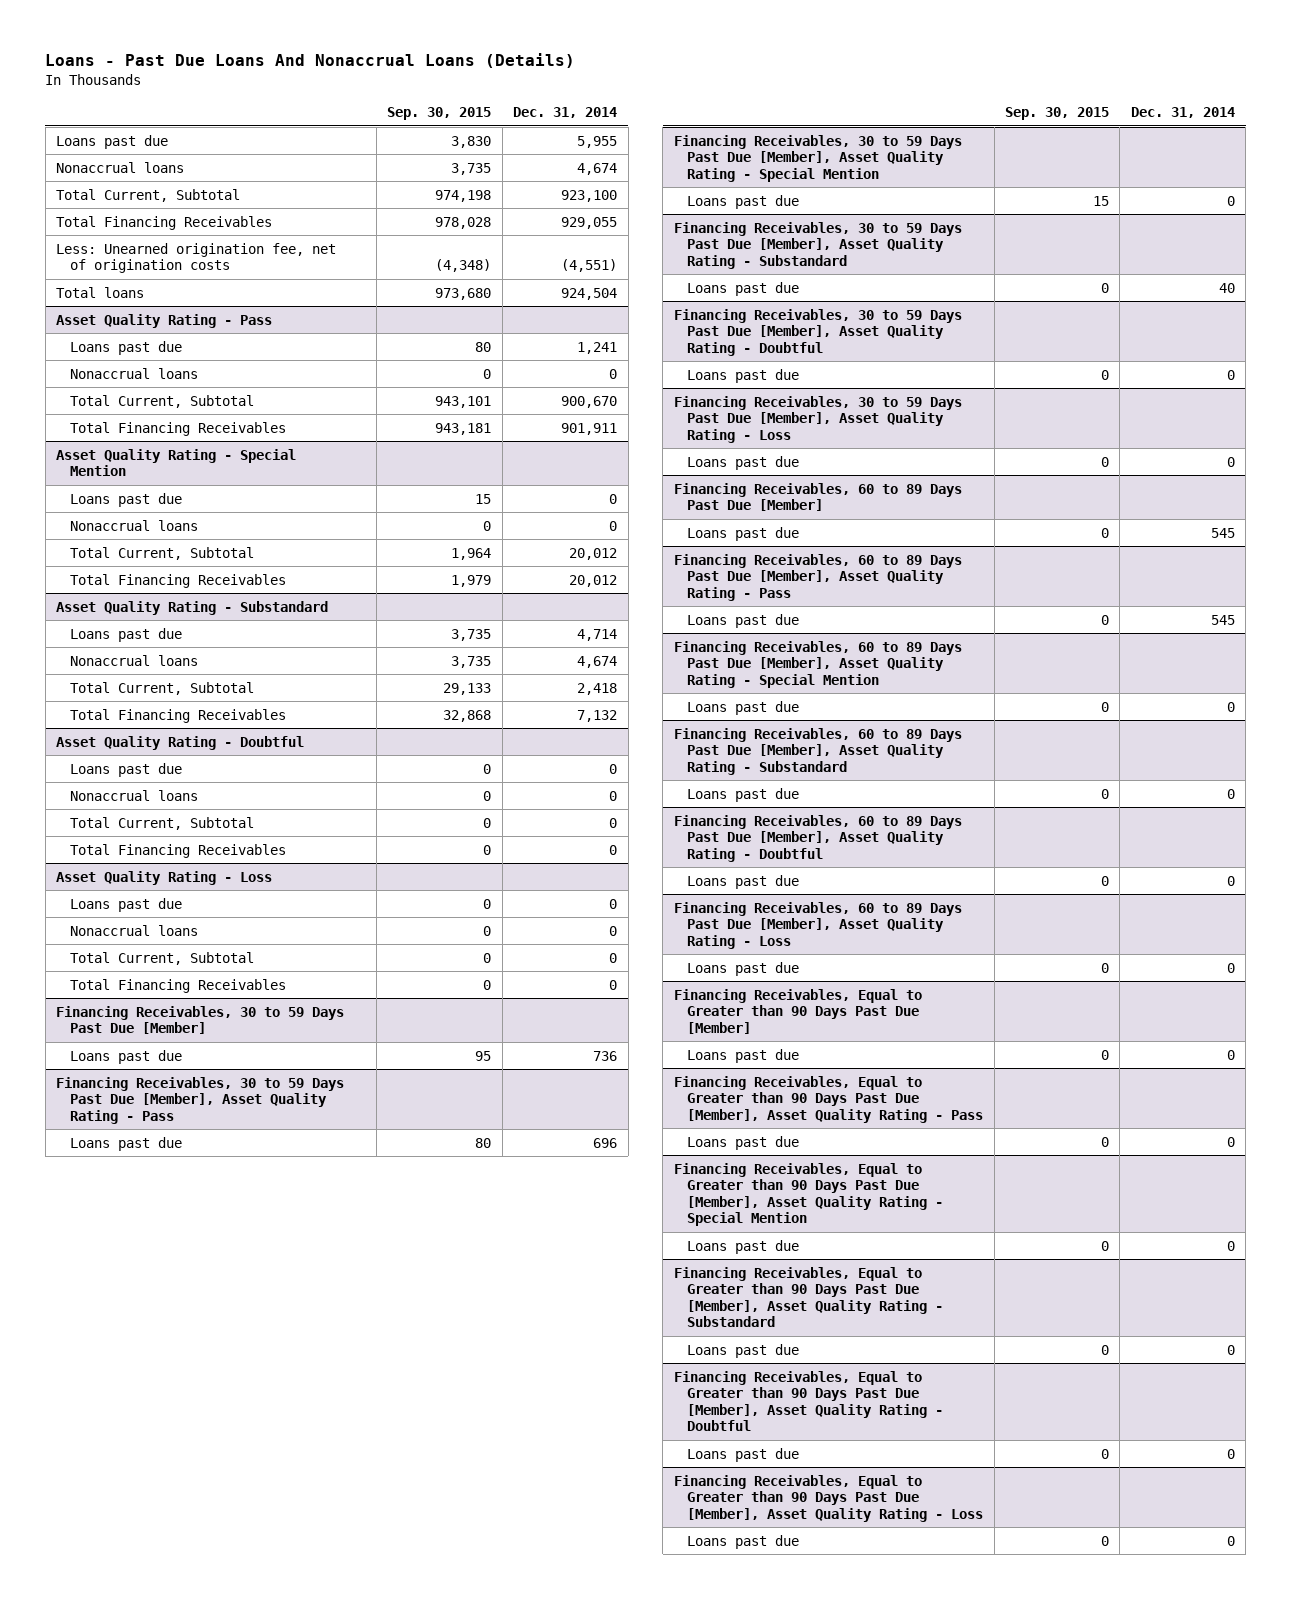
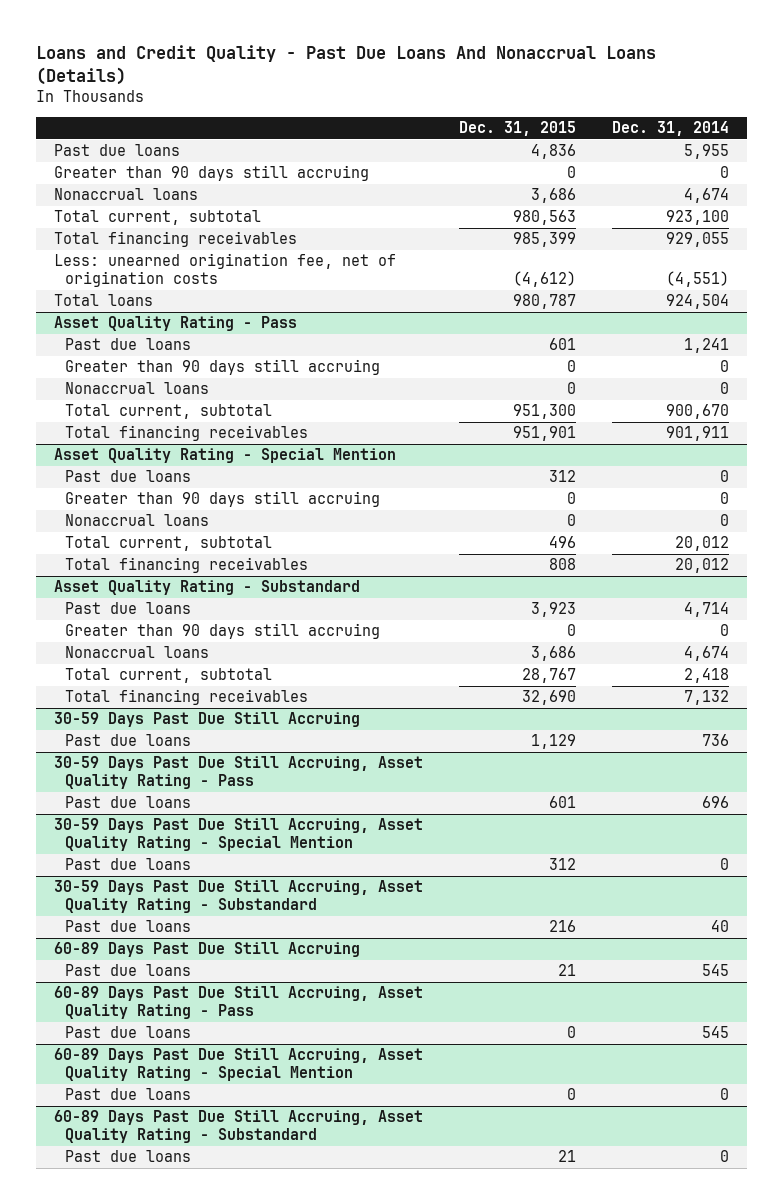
- Loans - Past Due Loans And Nonaccrual Loans (Details)
+ Loans and Credit Quality - Past Due Loans And Nonaccrual Loans (Details)
- | Sep. 30, 2015 | Dec. 31, 2014
+ | Dec. 31, 2015 | Dec. 31, 2014
- Loans past due | 3,830 | 5,955
+ Past due loans | 4,836 | 5,955
+ Greater than 90 days still accruing | 0 | 0
- Total Current, Subtotal | 974,198 | 923,100
- Total Financing Receivables | 978,028 | 929,055
- Less: Unearned origination fee, net of origination costs | (4,348) | (4,551)
+ Total current, subtotal | 980,563 | 923,100
+ Total financing receivables | 985,399 | 929,055
+ Less: unearned origination fee, net of origination costs | (4,612) | (4,551)
@ Asset Quality Rating - Pass
- Loans past due | 80 | 1,241
+ Past due loans | 601 | 1,241
+ Greater than 90 days still accruing | 0 | 0
- Total Current, Subtotal | 943,101 | 900,670
- Total Financing Receivables | 943,181 | 901,911
+ Total current, subtotal | 951,300 | 900,670
+ Total financing receivables | 951,901 | 901,911
@ Asset Quality Rating - Special Mention
- Loans past due | 15 | 0
+ Past due loans | 312 | 0
+ Greater than 90 days still accruing | 0 | 0
- Total Current, Subtotal | 1,964 | 20,012
- Total Financing Receivables | 1,979 | 20,012
+ Total current, subtotal | 496 | 20,012
+ Total financing receivables | 808 | 20,012
@ Asset Quality Rating - Substandard
- Loans past due | 3,735 | 4,714
+ Past due loans | 3,923 | 4,714
+ Greater than 90 days still accruing | 0 | 0
- Total Current, Subtotal | 29,133 | 2,418
- Total Financing Receivables | 32,868 | 7,132
- Asset Quality Rating - Doubtful
- Loans past due | 0 | 0
- Nonaccrual loans | 0 | 0
- Total Current, Subtotal | 0 | 0
- Total Financing Receivables | 0 | 0
- Asset Quality Rating - Loss
- Loans past due | 0 | 0
- Nonaccrual loans | 0 | 0
- Total Current, Subtotal | 0 | 0
- Total Financing Receivables | 0 | 0
- Financing Receivables, 30 to 59 Days Past Due [Member]
- Loans past due | 95 | 736
- Financing Receivables, 30 to 59 Days Past Due [Member], Asset Quality Rating - Pass
- Loans past due | 80 | 696
- Financing Receivables, 30 to 59 Days Past Due [Member], Asset Quality Rating - Special Mention
- Loans past due | 15 | 0
- Financing Receivables, 30 to 59 Days Past Due [Member], Asset Quality Rating - Substandard
- Loans past due | 0 | 40
- Financing Receivables, 30 to 59 Days Past Due [Member], Asset Quality Rating - Doubtful
- Loans past due | 0 | 0
- Financing Receivables, 30 to 59 Days Past Due [Member], Asset Quality Rating - Loss
- Loans past due | 0 | 0
- Financing Receivables, 60 to 89 Days Past Due [Member]
- Loans past due | 0 | 545
- Financing Receivables, 60 to 89 Days Past Due [Member], Asset Quality Rating - Pass
- Loans past due | 0 | 545
- Financing Receivables, 60 to 89 Days Past Due [Member], Asset Quality Rating - Special Mention
- Loans past due | 0 | 0
- Financing Receivables, 60 to 89 Days Past Due [Member], Asset Quality Rating - Substandard
- Loans past due | 0 | 0
- Financing Receivables, 60 to 89 Days Past Due [Member], Asset Quality Rating - Doubtful
- Loans past due | 0 | 0
- Financing Receivables, 60 to 89 Days Past Due [Member], Asset Quality Rating - Loss
- Loans past due | 0 | 0
- Financing Receivables, Equal to Greater than 90 Days Past Due [Member]
- Loans past due | 0 | 0
- Financing Receivables, Equal to Greater than 90 Days Past Due [Member], Asset Quality Rating - Pass
- Loans past due | 0 | 0
- Financing Receivables, Equal to Greater than 90 Days Past Due [Member], Asset Quality Rating - Special Mention
- Loans past due | 0 | 0
- Financing Receivables, Equal to Greater than 90 Days Past Due [Member], Asset Quality Rating - Substandard
- Loans past due | 0 | 0
- Financing Receivables, Equal to Greater than 90 Days Past Due [Member], Asset Quality Rating - Doubtful
- Loans past due | 0 | 0
- Financing Receivables, Equal to Greater than 90 Days Past Due [Member], Asset Quality Rating - Loss
- Loans past due | 0 | 0
@ Asset Quality Rating - Substandard
+ Total current, subtotal | 28,767 | 2,418
+ Total financing receivables | 32,690 | 7,132
+ 30-59 Days Past Due Still Accruing
+ Past due loans | 1,129 | 736
+ 30-59 Days Past Due Still Accruing, Asset Quality Rating - Pass
+ Past due loans | 601 | 696
+ 30-59 Days Past Due Still Accruing, Asset Quality Rating - Special Mention
+ Past due loans | 312 | 0
+ 30-59 Days Past Due Still Accruing, Asset Quality Rating - Substandard
+ Past due loans | 216 | 40
+ 60-89 Days Past Due Still Accruing
+ Past due loans | 21 | 545
+ 60-89 Days Past Due Still Accruing, Asset Quality Rating - Pass
+ Past due loans | 0 | 545
+ 60-89 Days Past Due Still Accruing, Asset Quality Rating - Special Mention
+ Past due loans | 0 | 0
+ 60-89 Days Past Due Still Accruing, Asset Quality Rating - Substandard
+ Past due loans | 21 | 0

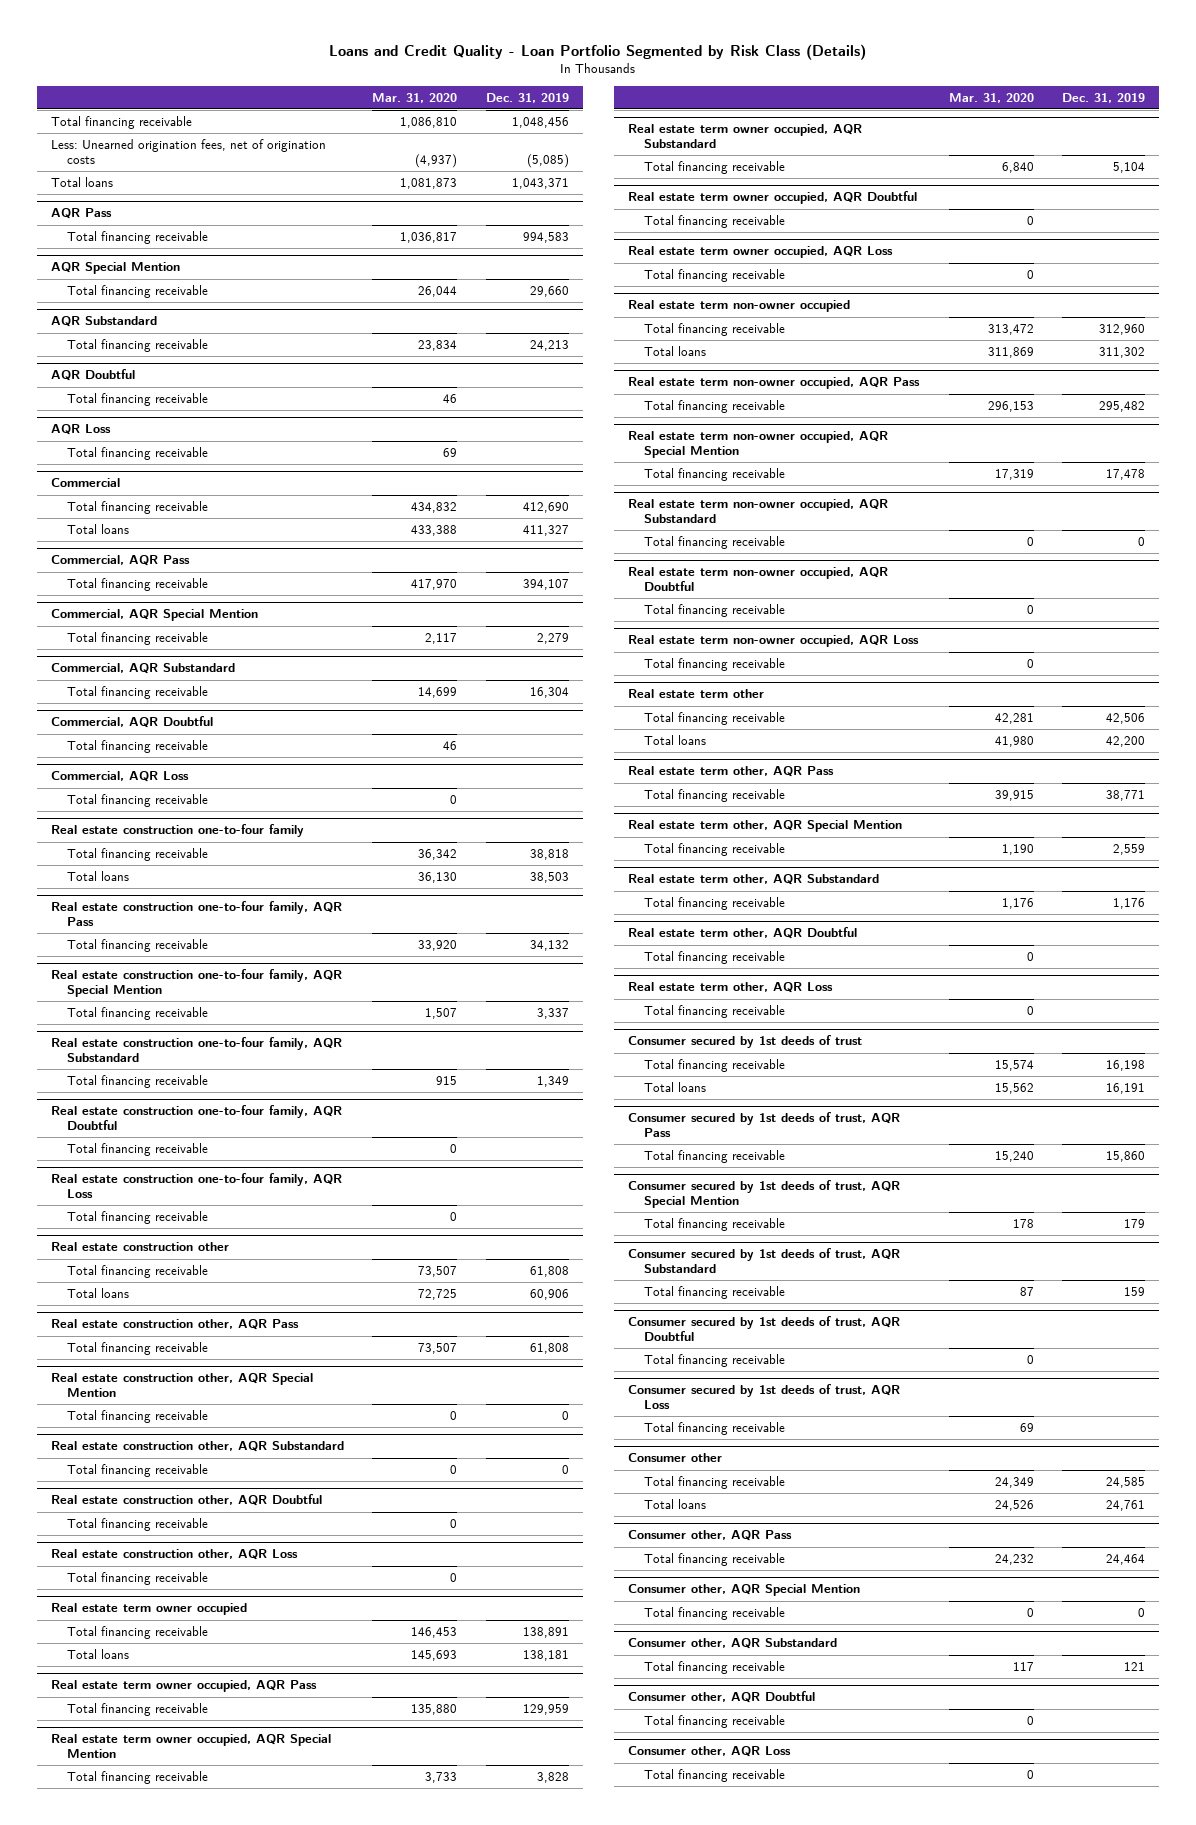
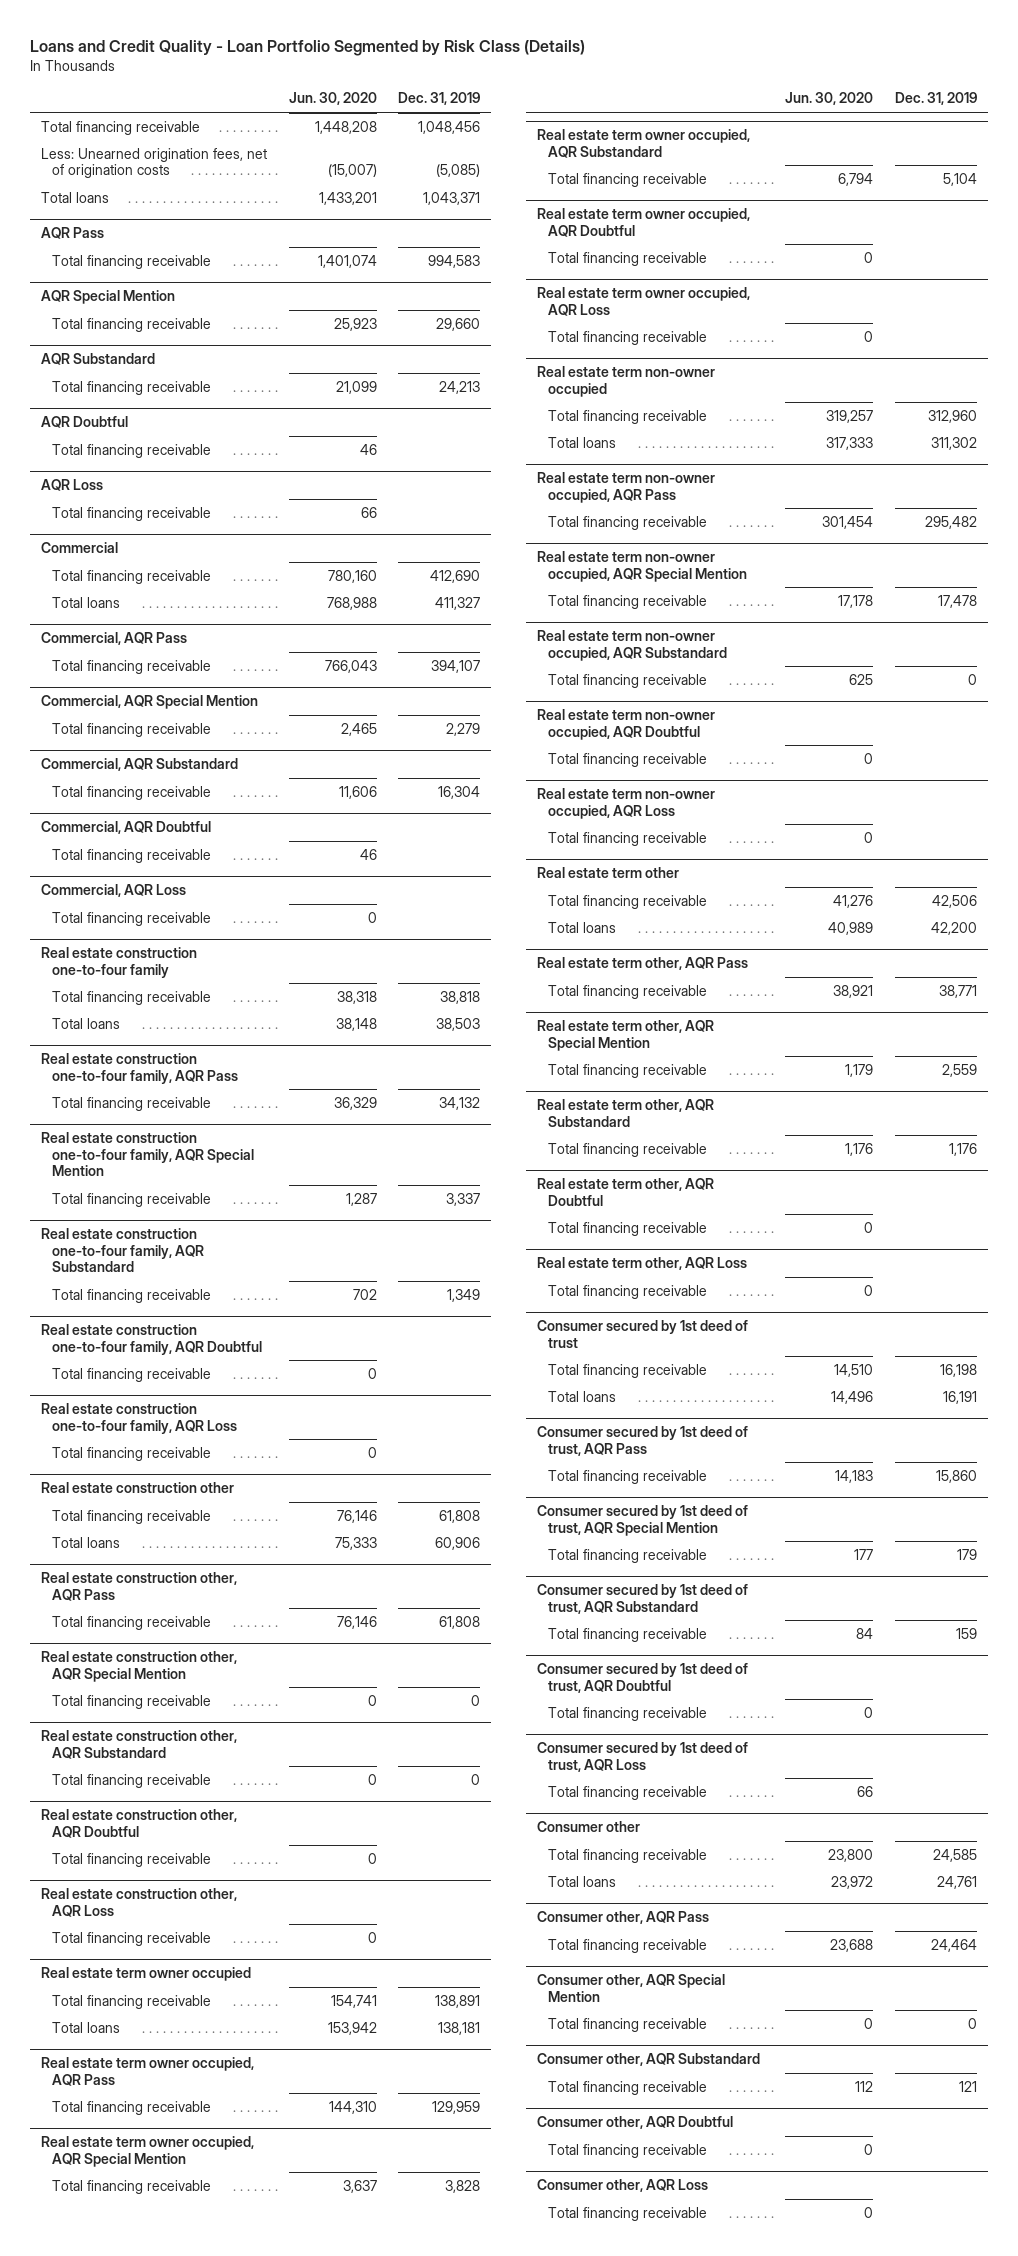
- | Mar. 31, 2020 | Dec. 31, 2019
+ | Jun. 30, 2020 | Dec. 31, 2019
- Consumer secured by 1st deeds of trust
+ Consumer secured by 1st deed of trust
- Consumer secured by 1st deeds of trust, AQR Pass
+ Consumer secured by 1st deed of trust, AQR Pass
- Consumer secured by 1st deeds of trust, AQR Special Mention
+ Consumer secured by 1st deed of trust, AQR Special Mention
- Consumer secured by 1st deeds of trust, AQR Substandard
+ Consumer secured by 1st deed of trust, AQR Substandard
- Consumer secured by 1st deeds of trust, AQR Doubtful
+ Consumer secured by 1st deed of trust, AQR Doubtful
- Consumer secured by 1st deeds of trust, AQR Loss
+ Consumer secured by 1st deed of trust, AQR Loss

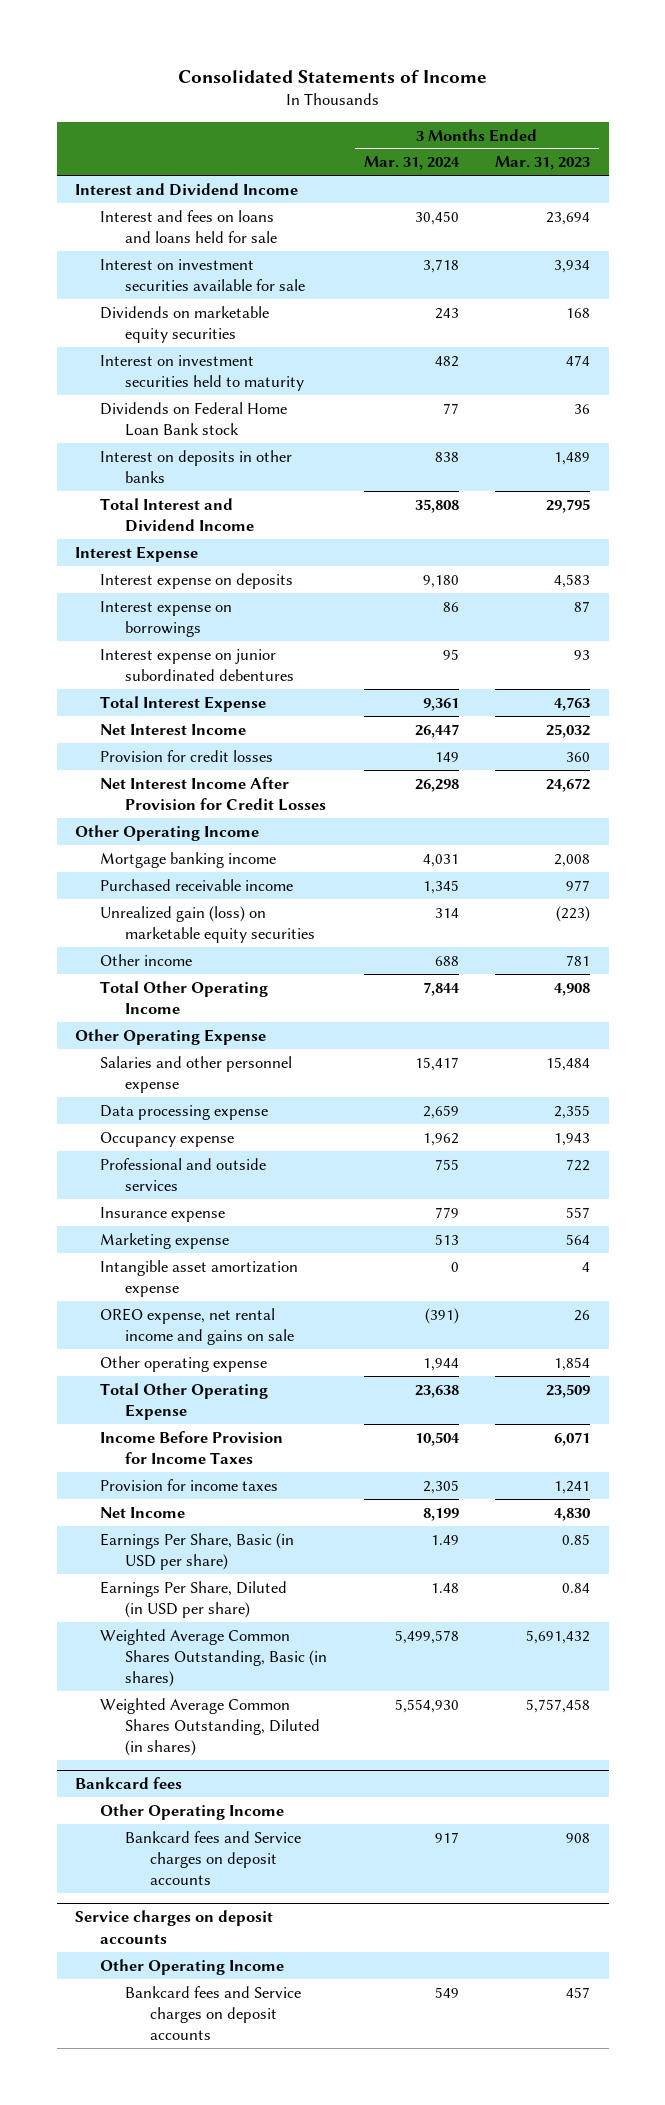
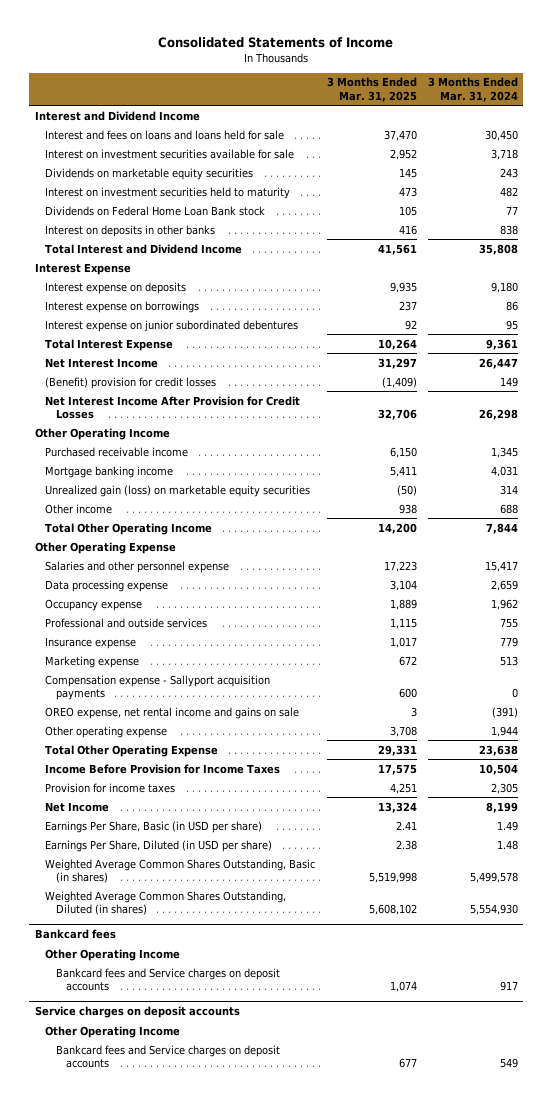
- | 3 Months Ended Mar. 31, 2024 | 3 Months Ended Mar. 31, 2023
+ | 3 Months Ended Mar. 31, 2025 | 3 Months Ended Mar. 31, 2024
- Provision for credit losses | 149 | 360
+ (Benefit) provision for credit losses | (1,409) | 149
moved down: Mortgage banking income | 5,411 | 4,031
- Intangible asset amortization expense | 0 | 4
+ Compensation expense - Sallyport acquisition payments | 600 | 0

